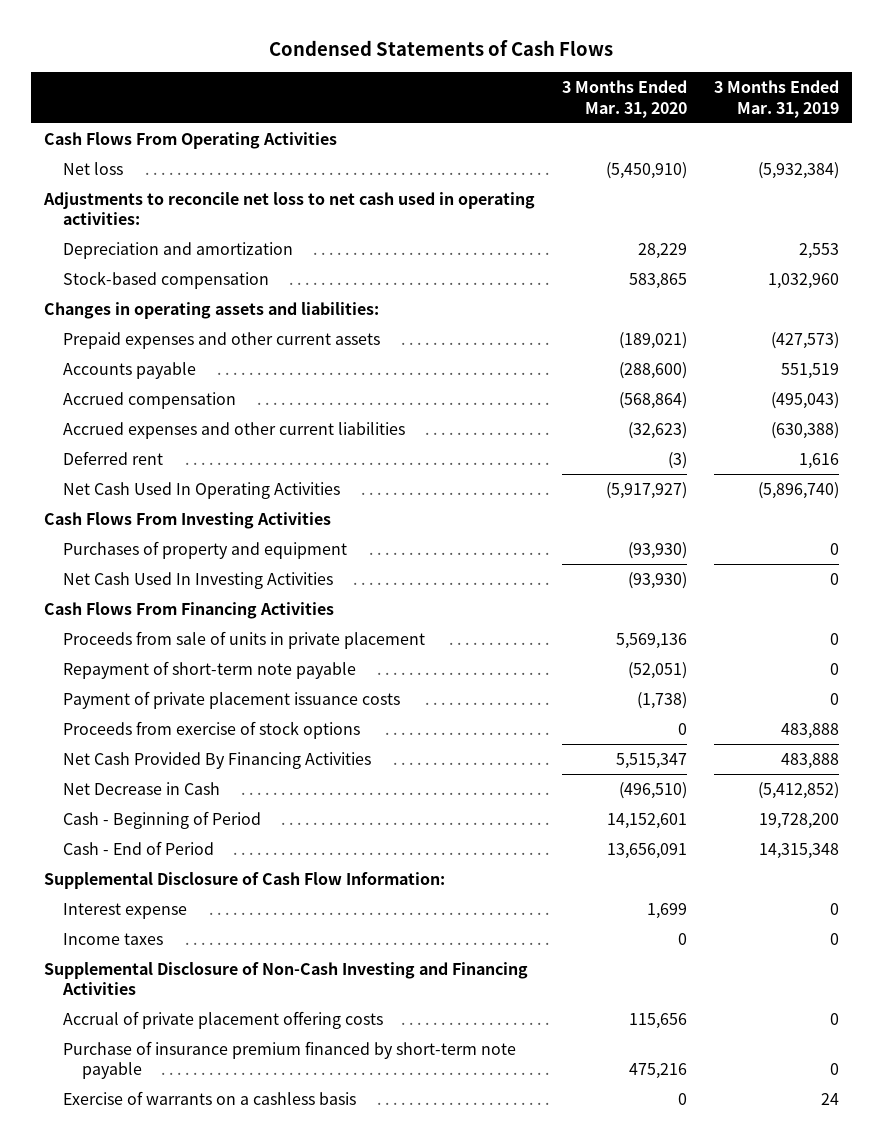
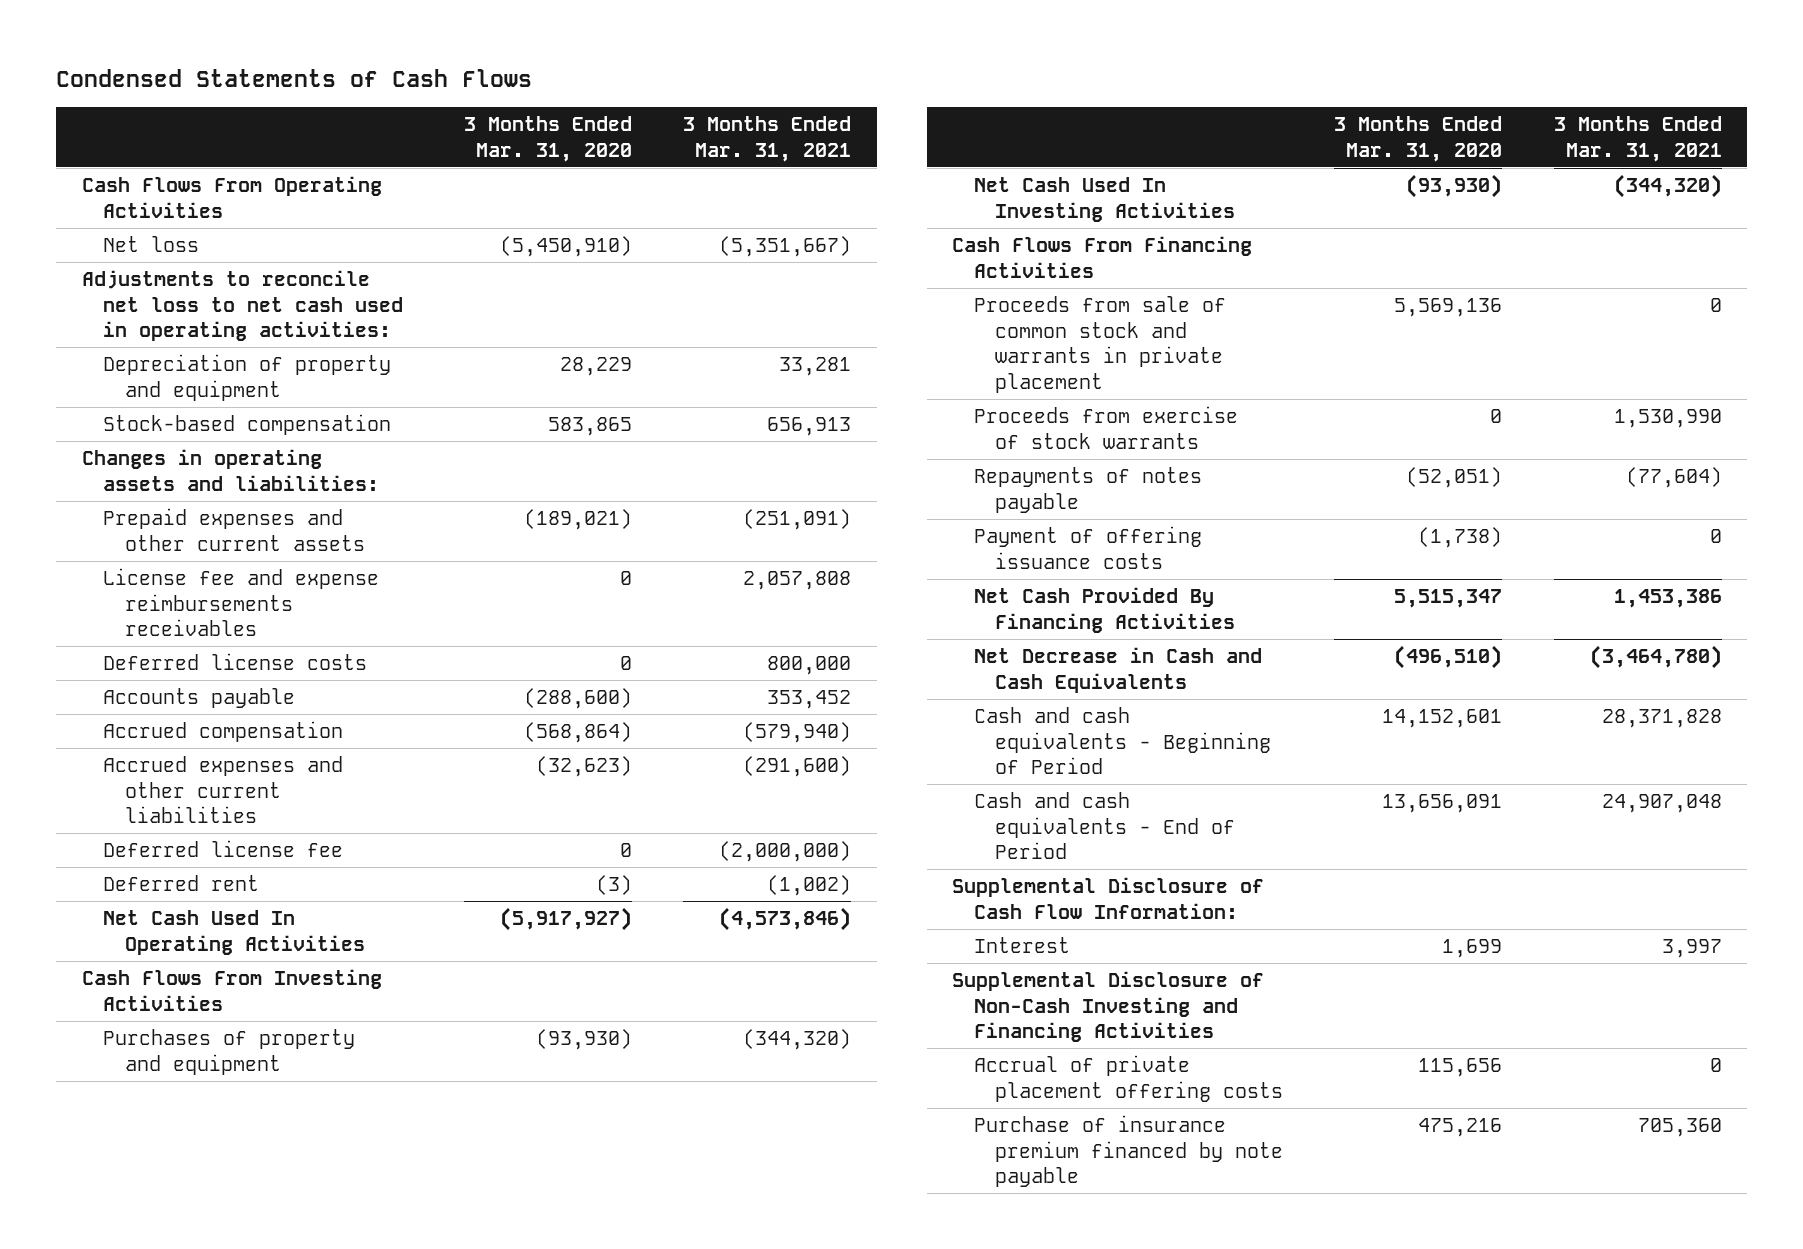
- | 3 Months Ended Mar. 31, 2020 | 3 Months Ended Mar. 31, 2019
+ | 3 Months Ended Mar. 31, 2020 | 3 Months Ended Mar. 31, 2021
- Depreciation and amortization | 28,229 | 2,553
+ Depreciation of property and equipment | 28,229 | 33,281
+ License fee and expense reimbursements receivables | 0 | 2,057,808
+ Deferred license costs | 0 | 800,000
+ Deferred license fee | 0 | (2,000,000)
- Proceeds from sale of units in private placement | 5,569,136 | 0
- Repayment of short-term note payable | (52,051) | 0
- Payment of private placement issuance costs | (1,738) | 0
- Proceeds from exercise of stock options | 0 | 483,888
+ Proceeds from sale of common stock and warrants in private placement | 5,569,136 | 0
+ Proceeds from exercise of stock warrants | 0 | 1,530,990
+ Repayments of notes payable | (52,051) | (77,604)
+ Payment of offering issuance costs | (1,738) | 0
- Net Decrease in Cash | (496,510) | (5,412,852)
- Cash - Beginning of Period | 14,152,601 | 19,728,200
- Cash - End of Period | 13,656,091 | 14,315,348
+ Net Decrease in Cash and Cash Equivalents | (496,510) | (3,464,780)
+ Cash and cash equivalents - Beginning of Period | 14,152,601 | 28,371,828
+ Cash and cash equivalents - End of Period | 13,656,091 | 24,907,048
- Interest expense | 1,699 | 0
- Income taxes | 0 | 0
+ Interest | 1,699 | 3,997
- Purchase of insurance premium financed by short-term note payable | 475,216 | 0
- Exercise of warrants on a cashless basis | 0 | 24
+ Purchase of insurance premium financed by note payable | 475,216 | 705,360

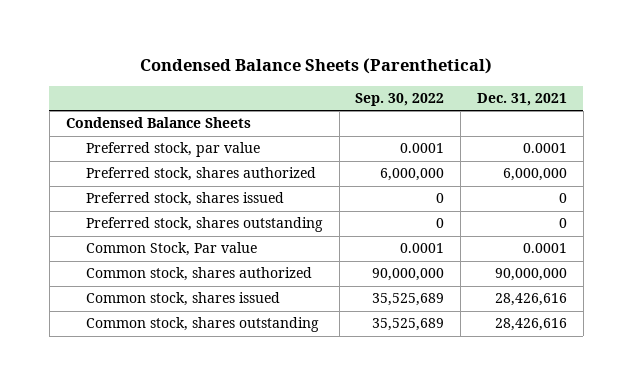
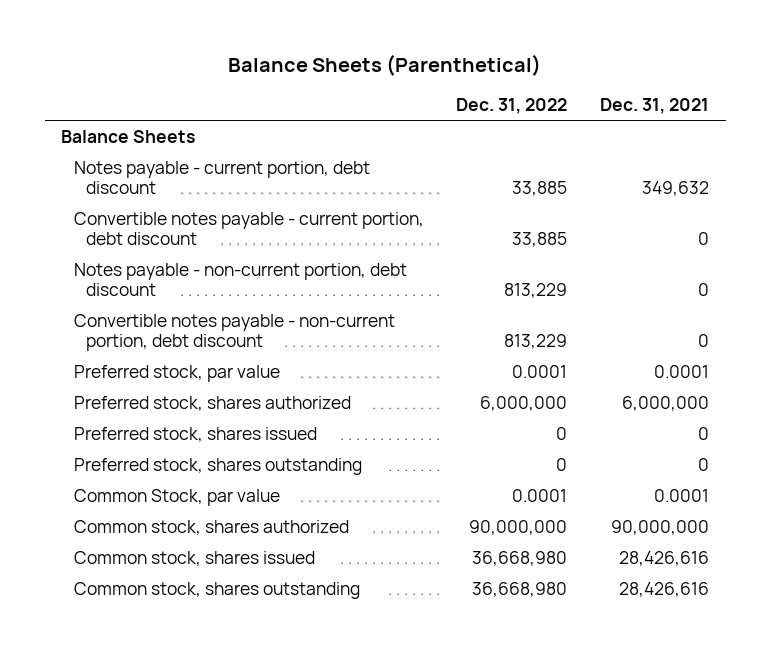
- Condensed Balance Sheets (Parenthetical)
+ Balance Sheets (Parenthetical)
- | Sep. 30, 2022 | Dec. 31, 2021
+ | Dec. 31, 2022 | Dec. 31, 2021
- Condensed Balance Sheets
+ Balance Sheets
+ Notes payable - current portion, debt discount | 33,885 | 349,632
+ Convertible notes payable - current portion, debt discount | 33,885 | 0
+ Notes payable - non-current portion, debt discount | 813,229 | 0
+ Convertible notes payable - non-current portion, debt discount | 813,229 | 0
- Common Stock, Par value | 0.0001 | 0.0001
+ Common Stock, par value | 0.0001 | 0.0001

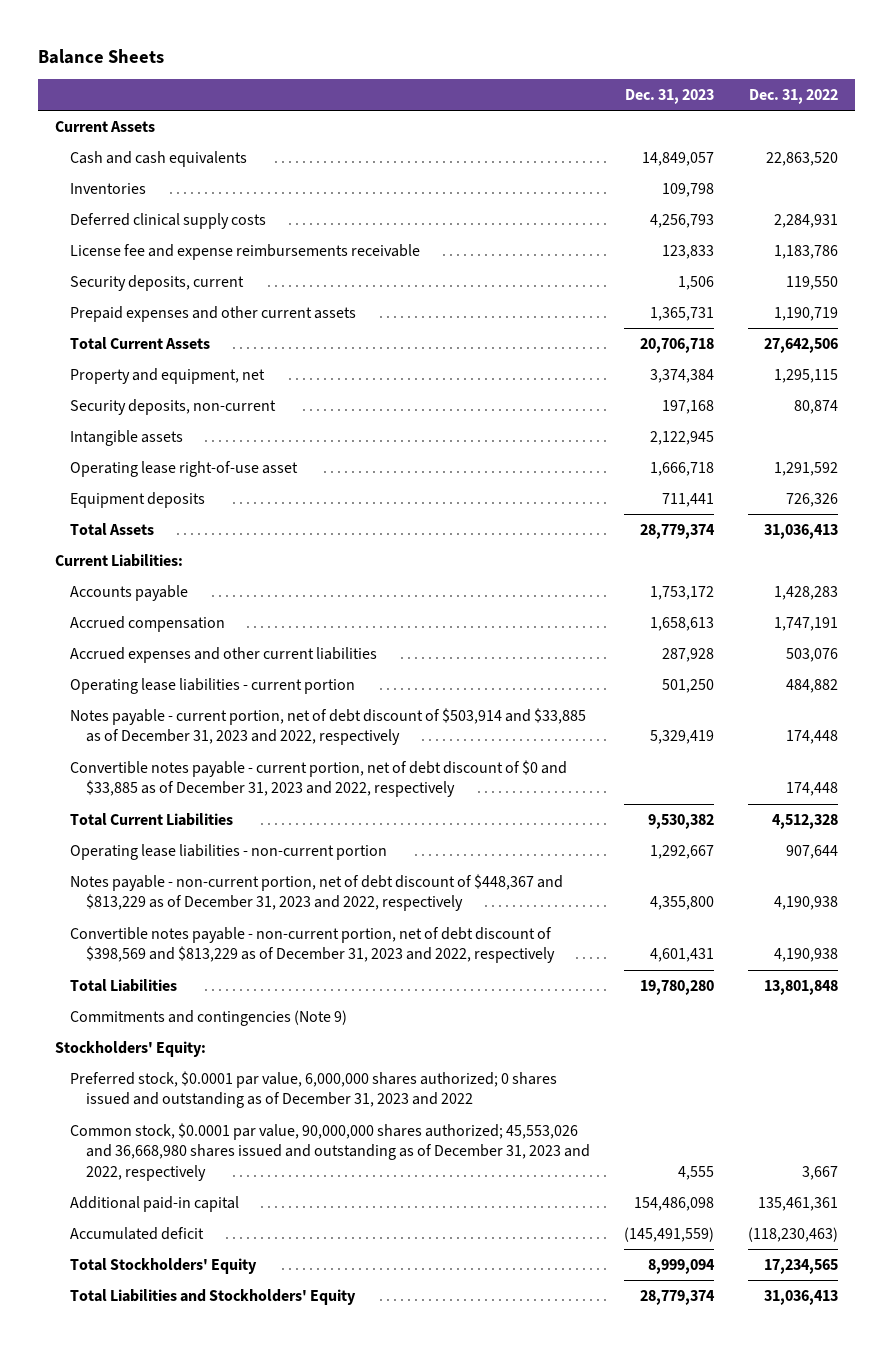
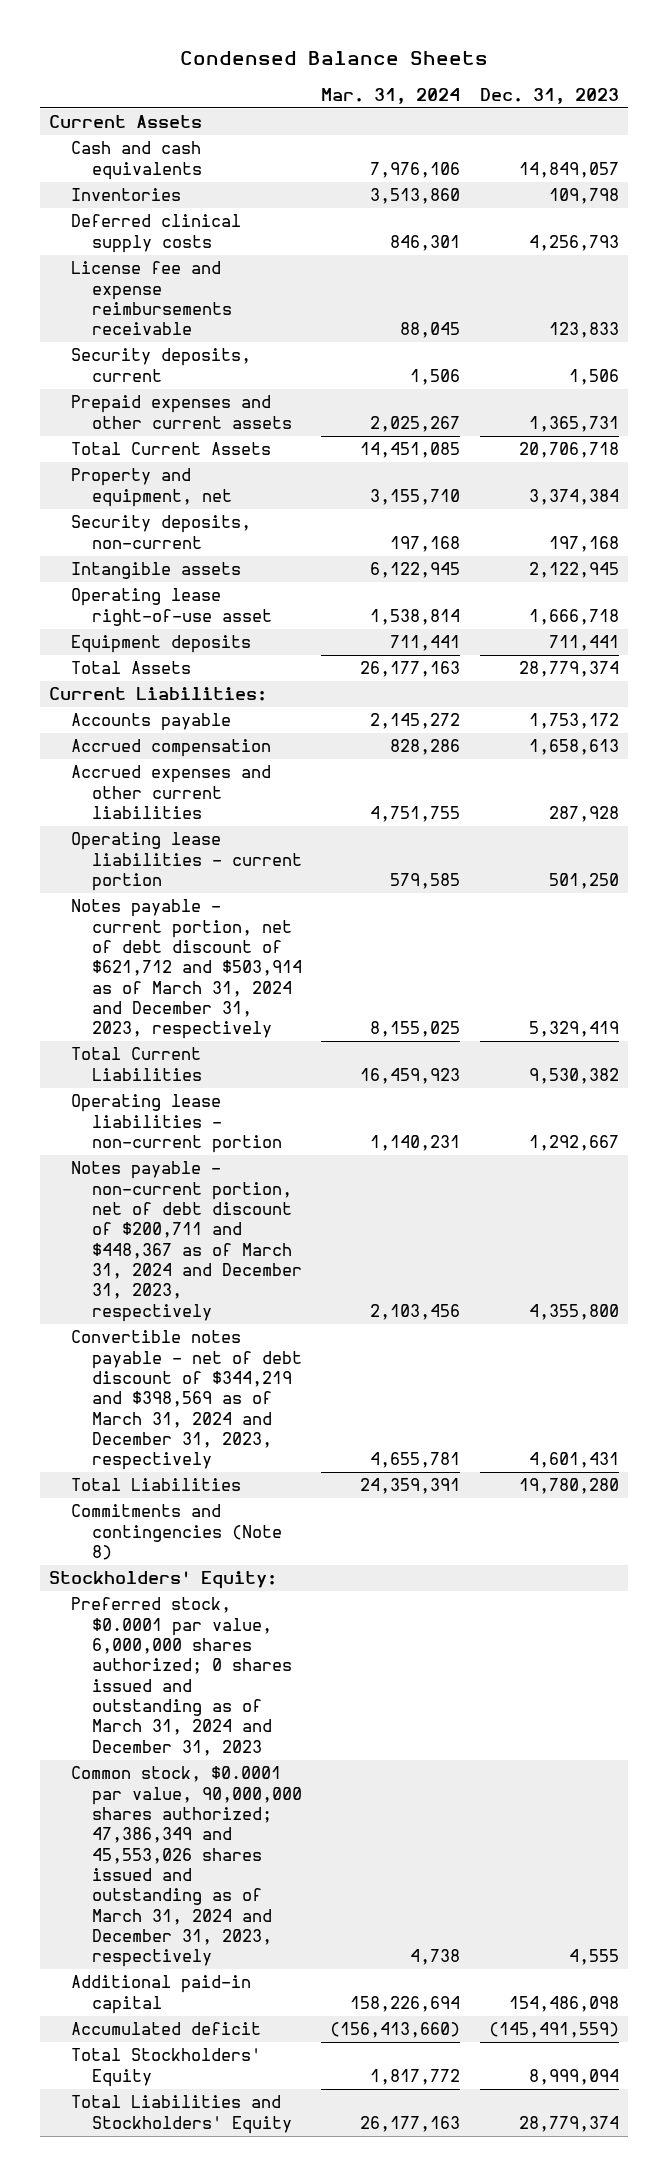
- Balance Sheets
+ Condensed Balance Sheets
- | Dec. 31, 2023 | Dec. 31, 2022
+ | Mar. 31, 2024 | Dec. 31, 2023
- Notes payable - current portion, net of debt discount of $503,914 and $33,885 as of December 31, 2023 and 2022, respectively | 5,329,419 | 174,448
- Convertible notes payable - current portion, net of debt discount of $0 and $33,885 as of December 31, 2023 and 2022, respectively | | 174,448
+ Notes payable - current portion, net of debt discount of $621,712 and $503,914 as of March 31, 2024 and December 31, 2023, respectively | 8,155,025 | 5,329,419
- Notes payable - non-current portion, net of debt discount of $448,367 and $813,229 as of December 31, 2023 and 2022, respectively | 4,355,800 | 4,190,938
- Convertible notes payable - non-current portion, net of debt discount of $398,569 and $813,229 as of December 31, 2023 and 2022, respectively | 4,601,431 | 4,190,938
+ Notes payable - non-current portion, net of debt discount of $200,711 and $448,367 as of March 31, 2024 and December 31, 2023, respectively | 2,103,456 | 4,355,800
+ Convertible notes payable - net of debt discount of $344,219 and $398,569 as of March 31, 2024 and December 31, 2023, respectively | 4,655,781 | 4,601,431
- Commitments and contingencies (Note 9)
+ Commitments and contingencies (Note 8)
- Preferred stock, $0.0001 par value, 6,000,000 shares authorized; 0 shares issued and outstanding as of December 31, 2023 and 2022
- Common stock, $0.0001 par value, 90,000,000 shares authorized; 45,553,026 and 36,668,980 shares issued and outstanding as of December 31, 2023 and 2022, respectively | 4,555 | 3,667
+ Preferred stock, $0.0001 par value, 6,000,000 shares authorized; 0 shares issued and outstanding as of March 31, 2024 and December 31, 2023
+ Common stock, $0.0001 par value, 90,000,000 shares authorized; 47,386,349 and 45,553,026 shares issued and outstanding as of March 31, 2024 and December 31, 2023, respectively | 4,738 | 4,555

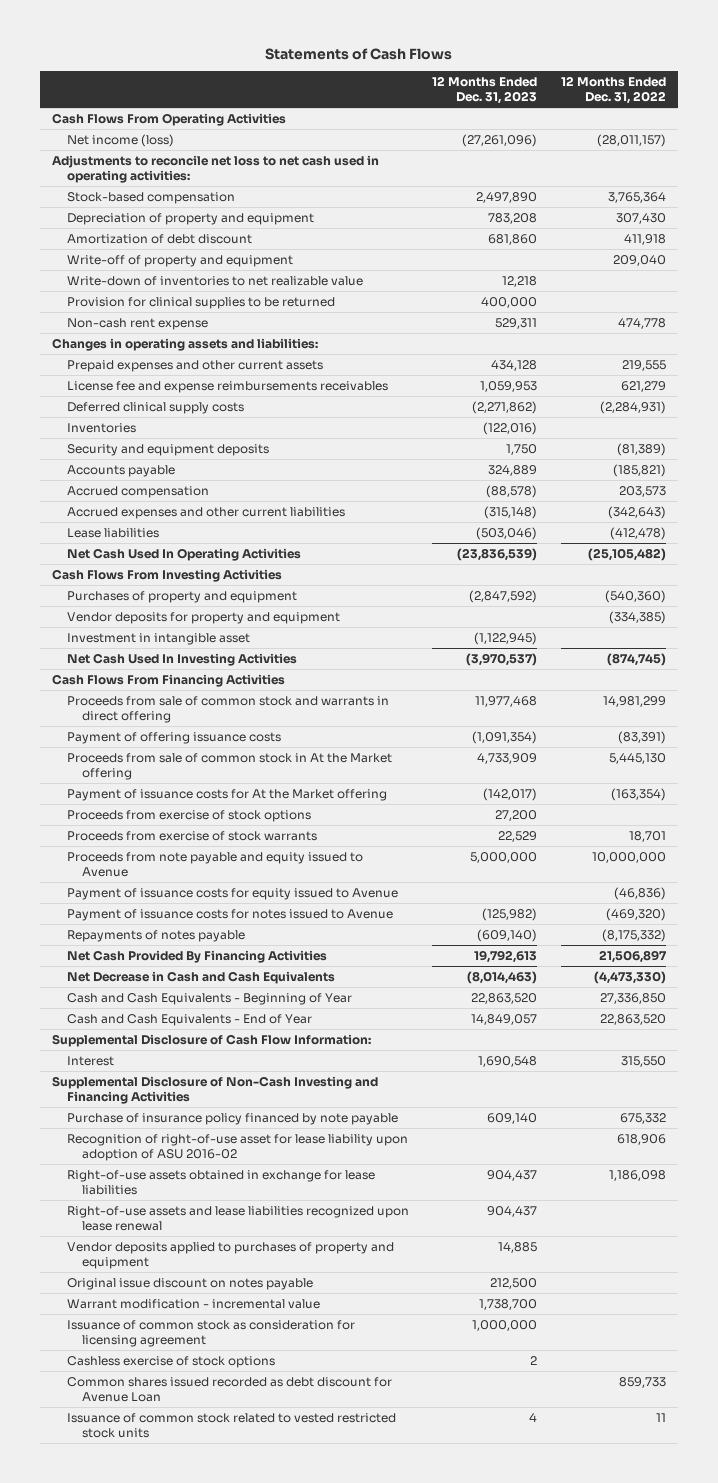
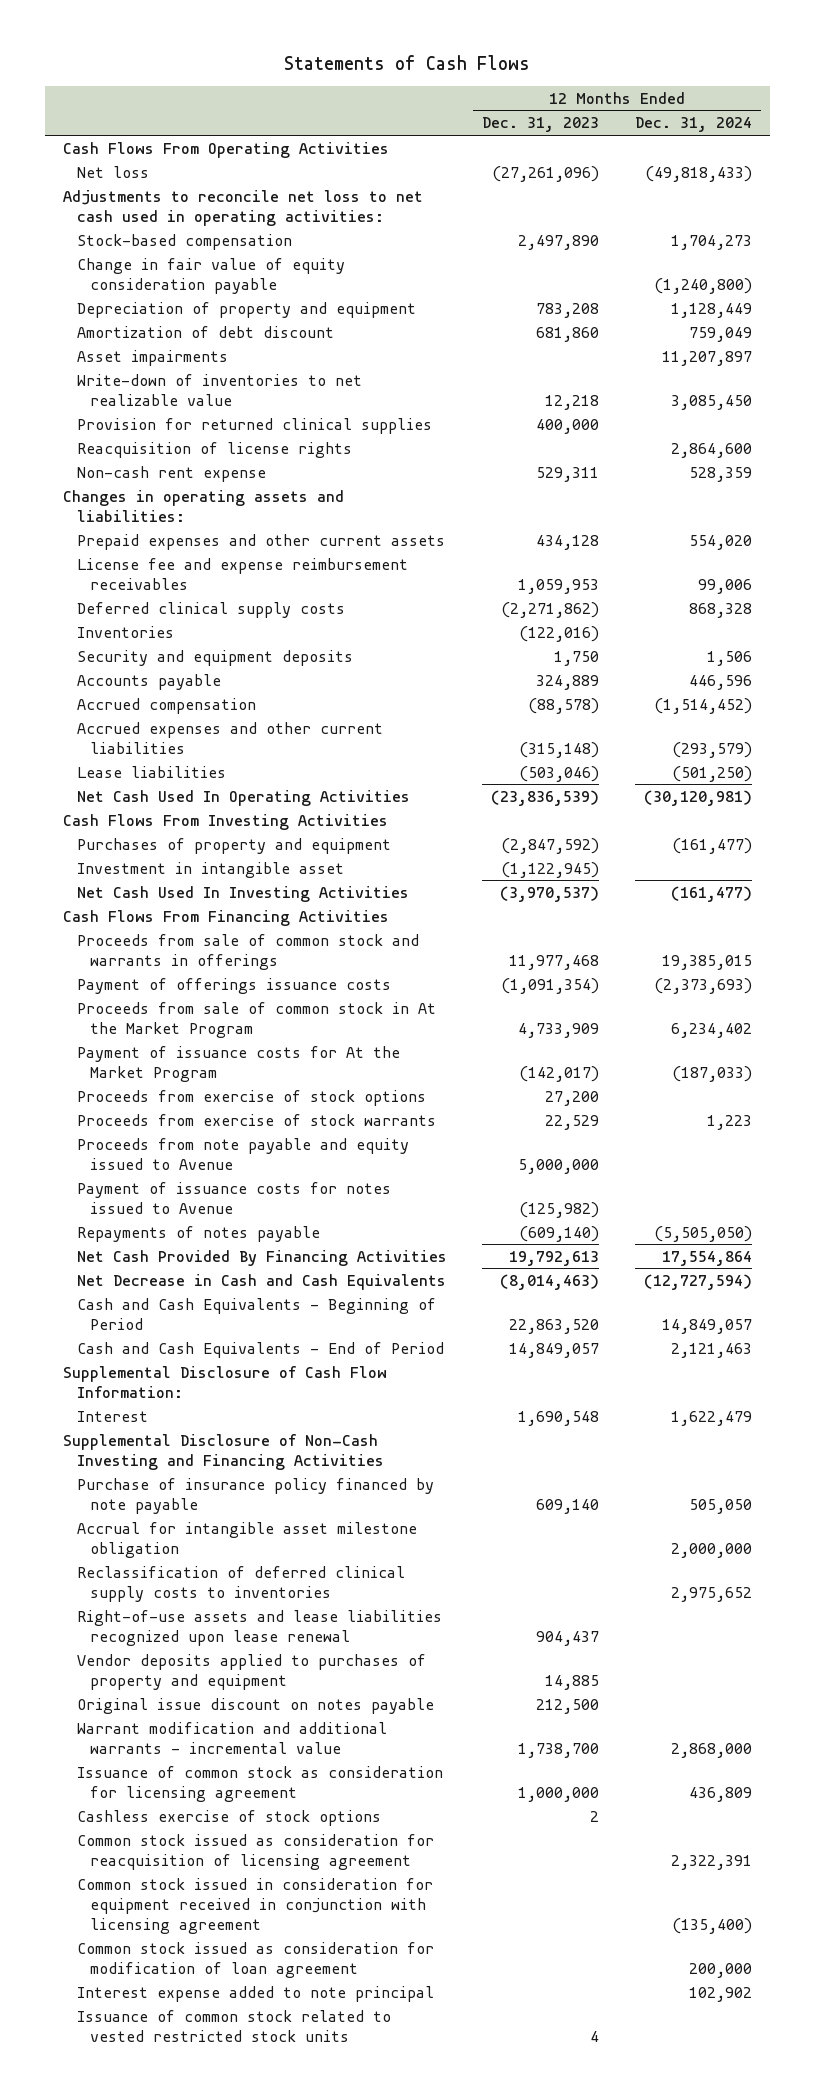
- | 12 Months Ended Dec. 31, 2023 | 12 Months Ended Dec. 31, 2022
+ | 12 Months Ended Dec. 31, 2023 | 12 Months Ended Dec. 31, 2024
- Net income (loss) | (27,261,096) | (28,011,157)
+ Net loss | (27,261,096) | (49,818,433)
+ Change in fair value of equity consideration payable | | (1,240,800)
- Write-off of property and equipment | | 209,040
+ Asset impairments | | 11,207,897
- Provision for clinical supplies to be returned | 400,000 |
+ Provision for returned clinical supplies | 400,000 |
+ Reacquisition of license rights | | 2,864,600
- License fee and expense reimbursements receivables | 1,059,953 | 621,279
+ License fee and expense reimbursement receivables | 1,059,953 | 99,006
- Vendor deposits for property and equipment | | (334,385)
- Proceeds from sale of common stock and warrants in direct offering | 11,977,468 | 14,981,299
- Payment of offering issuance costs | (1,091,354) | (83,391)
- Proceeds from sale of common stock in At the Market offering | 4,733,909 | 5,445,130
- Payment of issuance costs for At the Market offering | (142,017) | (163,354)
+ Proceeds from sale of common stock and warrants in offerings | 11,977,468 | 19,385,015
+ Payment of offerings issuance costs | (1,091,354) | (2,373,693)
+ Proceeds from sale of common stock in At the Market Program | 4,733,909 | 6,234,402
+ Payment of issuance costs for At the Market Program | (142,017) | (187,033)
- Payment of issuance costs for equity issued to Avenue | | (46,836)
- Cash and Cash Equivalents - Beginning of Year | 22,863,520 | 27,336,850
- Cash and Cash Equivalents - End of Year | 14,849,057 | 22,863,520
+ Cash and Cash Equivalents - Beginning of Period | 22,863,520 | 14,849,057
+ Cash and Cash Equivalents - End of Period | 14,849,057 | 2,121,463
- Recognition of right-of-use asset for lease liability upon adoption of ASU 2016-02 | | 618,906
- Right-of-use assets obtained in exchange for lease liabilities | 904,437 | 1,186,098
+ Accrual for intangible asset milestone obligation | | 2,000,000
+ Reclassification of deferred clinical supply costs to inventories | | 2,975,652
- Warrant modification - incremental value | 1,738,700 |
+ Warrant modification and additional warrants - incremental value | 1,738,700 | 2,868,000
- Common shares issued recorded as debt discount for Avenue Loan | | 859,733
+ Common stock issued as consideration for reacquisition of licensing agreement | | 2,322,391
+ Common stock issued in consideration for equipment received in conjunction with licensing agreement | | (135,400)
+ Common stock issued as consideration for modification of loan agreement | | 200,000
+ Interest expense added to note principal | | 102,902

